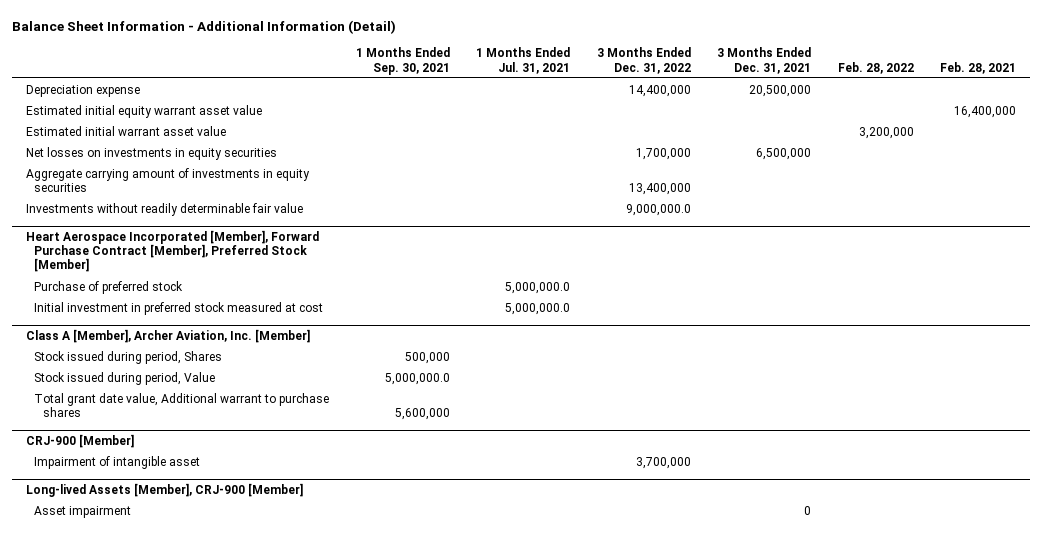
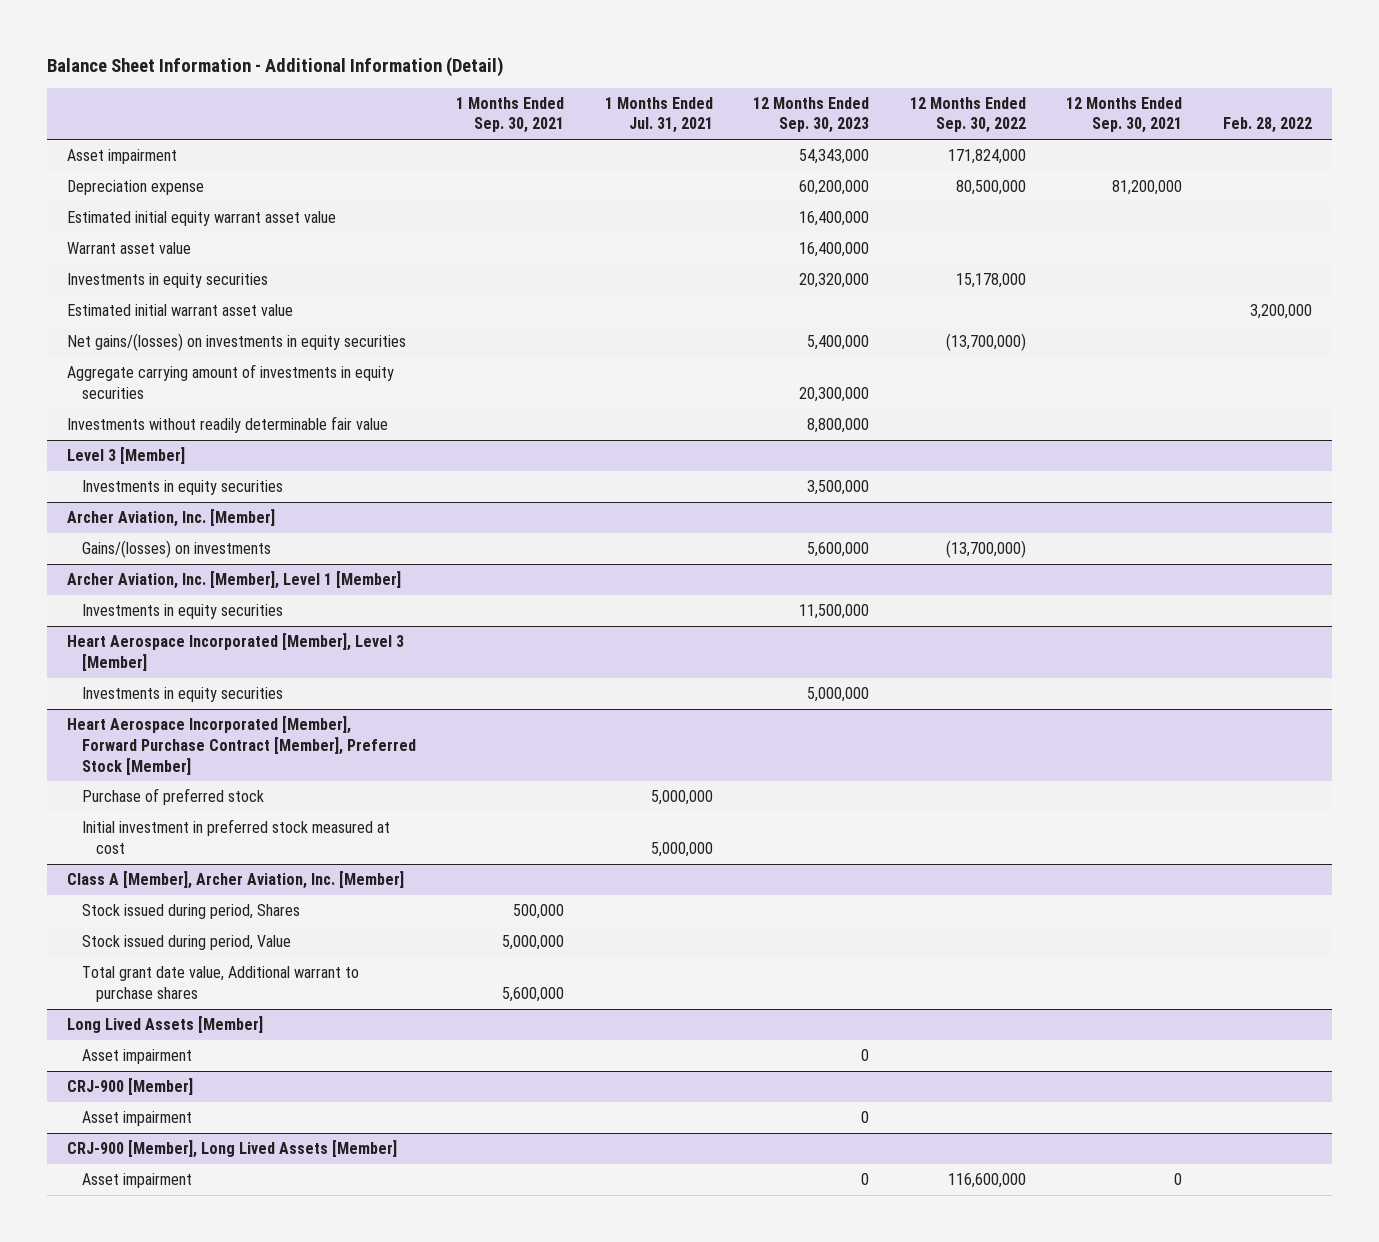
- | 1 Months Ended Sep. 30, 2021 | 1 Months Ended Jul. 31, 2021 | 3 Months Ended Dec. 31, 2022 | 3 Months Ended Dec. 31, 2021 | Feb. 28, 2022 | Feb. 28, 2021
+ | 1 Months Ended Sep. 30, 2021 | 1 Months Ended Jul. 31, 2021 | 12 Months Ended Sep. 30, 2023 | 12 Months Ended Sep. 30, 2022 | 12 Months Ended Sep. 30, 2021 | Feb. 28, 2022
+ Asset impairment | | | 54,343,000 | 171,824,000 | |
+ Warrant asset value | | | 16,400,000 | | |
+ Investments in equity securities | | | 20,320,000 | 15,178,000 | |
- Net losses on investments in equity securities | | | 1,700,000 | 6,500,000 | |
+ Net gains/(losses) on investments in equity securities | | | 5,400,000 | (13,700,000) | |
+ Level 3 [Member]
+ Investments in equity securities | | | 3,500,000 | | |
+ Archer Aviation, Inc. [Member]
+ Gains/(losses) on investments | | | 5,600,000 | (13,700,000) | |
+ Archer Aviation, Inc. [Member], Level 1 [Member]
+ Investments in equity securities | | | 11,500,000 | | |
+ Heart Aerospace Incorporated [Member], Level 3 [Member]
+ Investments in equity securities | | | 5,000,000 | | |
@ Heart Aerospace Incorporated [Member], Forward Purchase Contract [Member], Preferred Stock [Member]
- Purchase of preferred stock | | 5,000,000.0 | | | |
- Initial investment in preferred stock measured at cost | | 5,000,000.0 | | | |
+ Purchase of preferred stock | | 5,000,000 | | | |
+ Initial investment in preferred stock measured at cost | | 5,000,000 | | | |
@ Class A [Member], Archer Aviation, Inc. [Member]
- Stock issued during period, Value | 5,000,000.0 | | | | |
+ Stock issued during period, Value | 5,000,000 | | | | |
+ Long Lived Assets [Member]
+ Asset impairment | | | 0 | | |
@ CRJ-900 [Member]
- Impairment of intangible asset | | | 3,700,000 | | |
- Long-lived Assets [Member], CRJ-900 [Member]
@ CRJ-900 [Member]
+ Asset impairment | | | 0 | | |
+ CRJ-900 [Member], Long Lived Assets [Member]

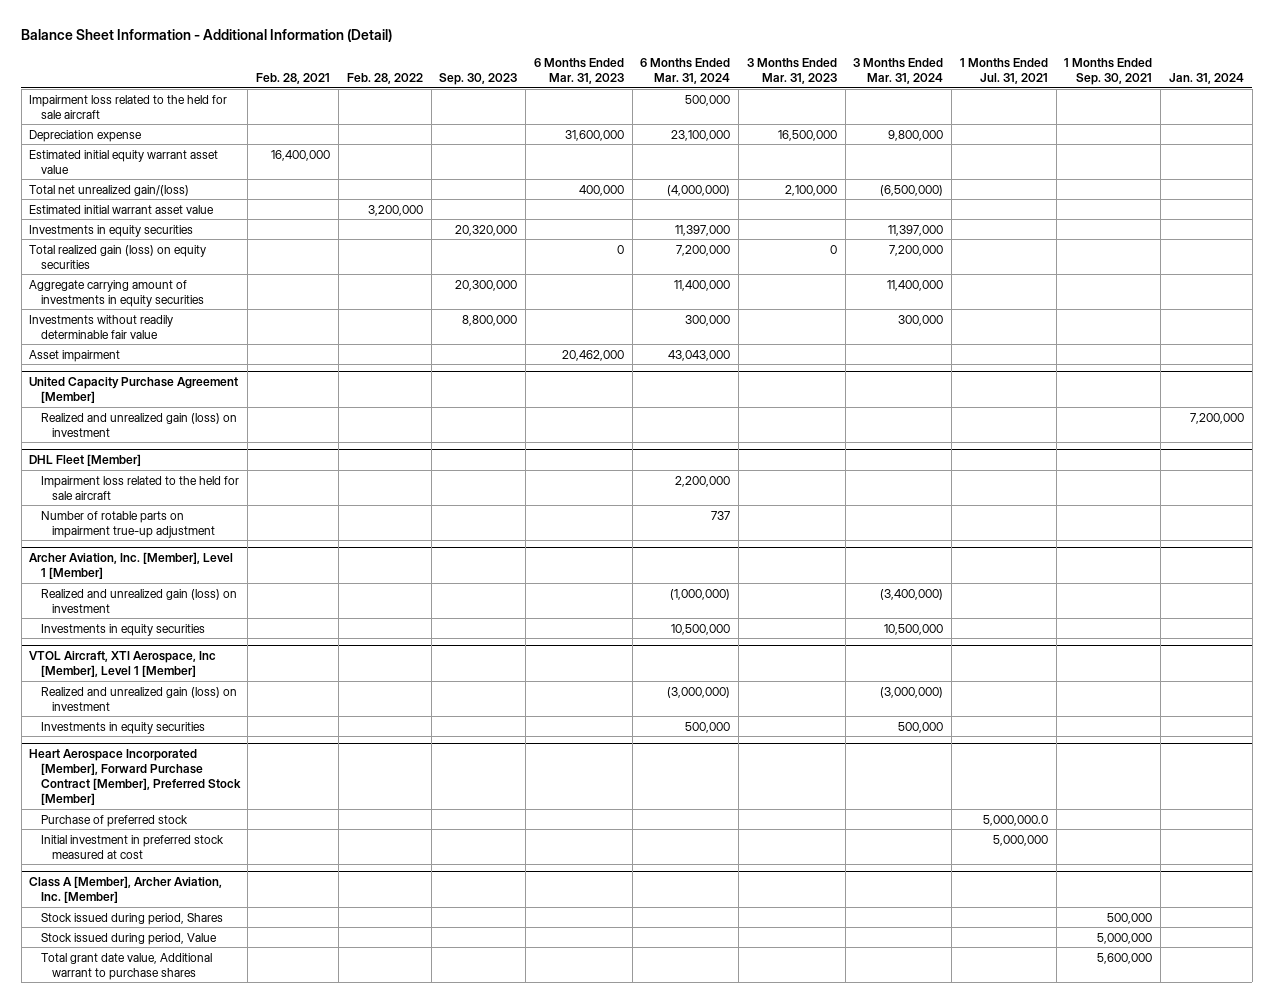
- | 1 Months Ended Sep. 30, 2021 | 1 Months Ended Jul. 31, 2021 | 12 Months Ended Sep. 30, 2023 | 12 Months Ended Sep. 30, 2022 | 12 Months Ended Sep. 30, 2021 | Feb. 28, 2022
+ | Feb. 28, 2021 | Feb. 28, 2022 | Sep. 30, 2023 | 6 Months Ended Mar. 31, 2023 | 6 Months Ended Mar. 31, 2024 | 3 Months Ended Mar. 31, 2023 | 3 Months Ended Mar. 31, 2024 | 1 Months Ended Jul. 31, 2021 | 1 Months Ended Sep. 30, 2021 | Jan. 31, 2024
+ Impairment loss related to the held for sale aircraft | | | | | 500,000 | | | | |
- Warrant asset value | | | 16,400,000 | | |
+ Total net unrealized gain/(loss) | | | | 400,000 | (4,000,000) | 2,100,000 | (6,500,000) | | |
- Net gains/(losses) on investments in equity securities | | | 5,400,000 | (13,700,000) | |
moved down: Investments in equity securities | | | 20,320,000 | | 11,397,000 | | 11,397,000 | | |
+ Total realized gain (loss) on equity securities | | | | 0 | 7,200,000 | 0 | 7,200,000 | | |
- Level 3 [Member]
- Investments in equity securities | | | 3,500,000 | | |
- Archer Aviation, Inc. [Member]
- Gains/(losses) on investments | | | 5,600,000 | (13,700,000) | |
moved down: Asset impairment | | | | 20,462,000 | 43,043,000 | | | | |
+ United Capacity Purchase Agreement [Member]
+ Realized and unrealized gain (loss) on investment | | | | | | | | | | 7,200,000
+ DHL Fleet [Member]
+ Impairment loss related to the held for sale aircraft | | | | | 2,200,000 | | | | |
+ Number of rotable parts on impairment true-up adjustment | | | | | 737 | | | | |
@ Archer Aviation, Inc. [Member], Level 1 [Member]
+ Realized and unrealized gain (loss) on investment | | | | | (1,000,000) | | (3,400,000) | | |
- Heart Aerospace Incorporated [Member], Level 3 [Member]
- Investments in equity securities | | | 5,000,000 | | |
+ VTOL Aircraft, XTI Aerospace, Inc [Member], Level 1 [Member]
+ Realized and unrealized gain (loss) on investment | | | | | (3,000,000) | | (3,000,000) | | |
+ Investments in equity securities | | | | | 500,000 | | 500,000 | | |
@ Heart Aerospace Incorporated [Member], Forward Purchase Contract [Member], Preferred Stock [Member]
- Purchase of preferred stock | | 5,000,000 | | | |
+ Purchase of preferred stock | | | | | | | | 5,000,000.0 | |
- Long Lived Assets [Member]
- Asset impairment | | | 0 | | |
- CRJ-900 [Member]
- Asset impairment | | | 0 | | |
- CRJ-900 [Member], Long Lived Assets [Member]
- Asset impairment | | | 0 | 116,600,000 | 0 |

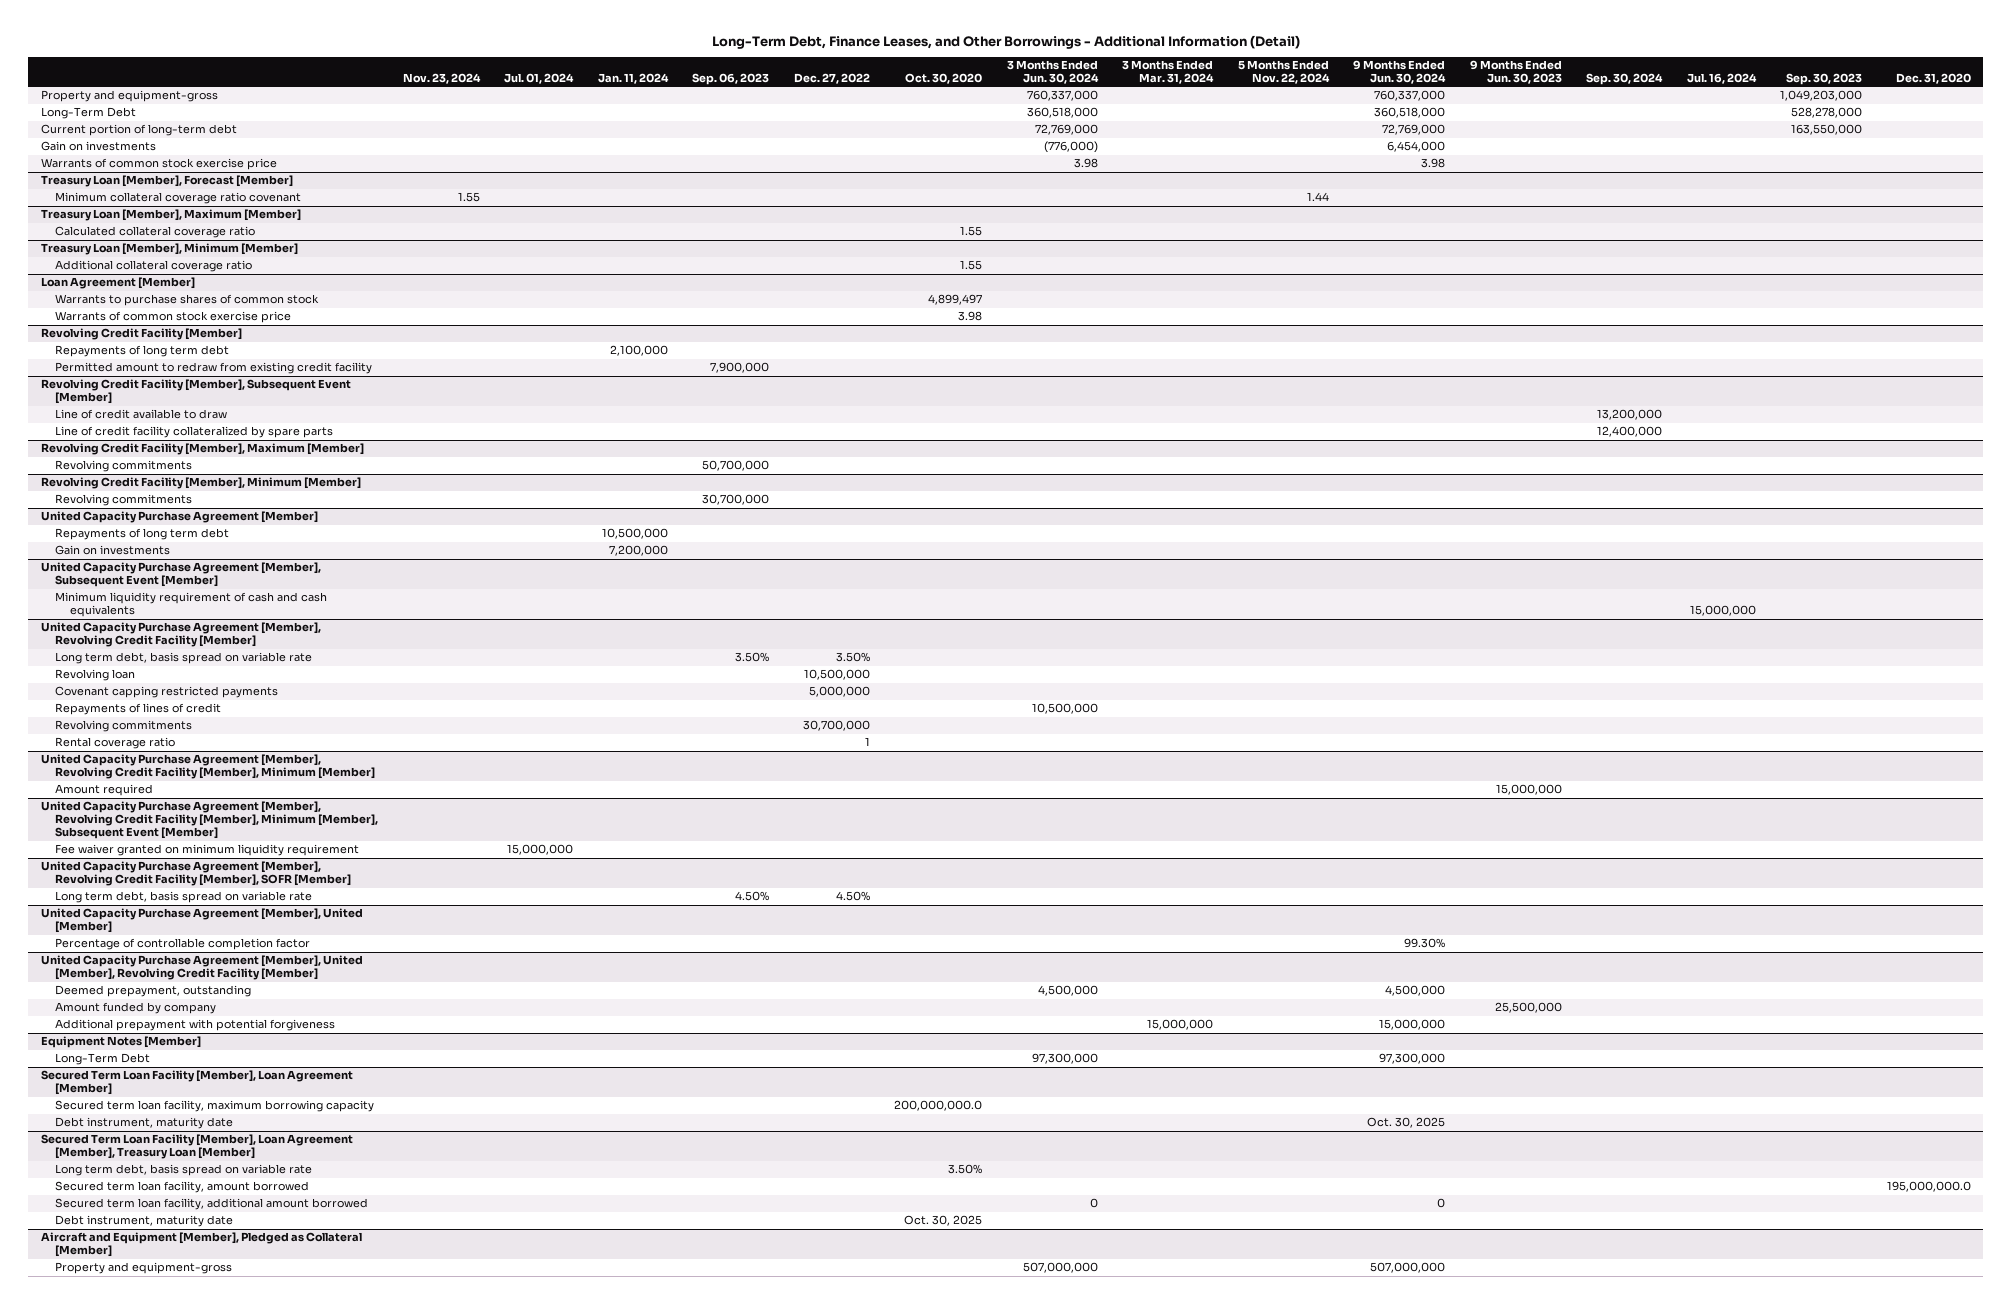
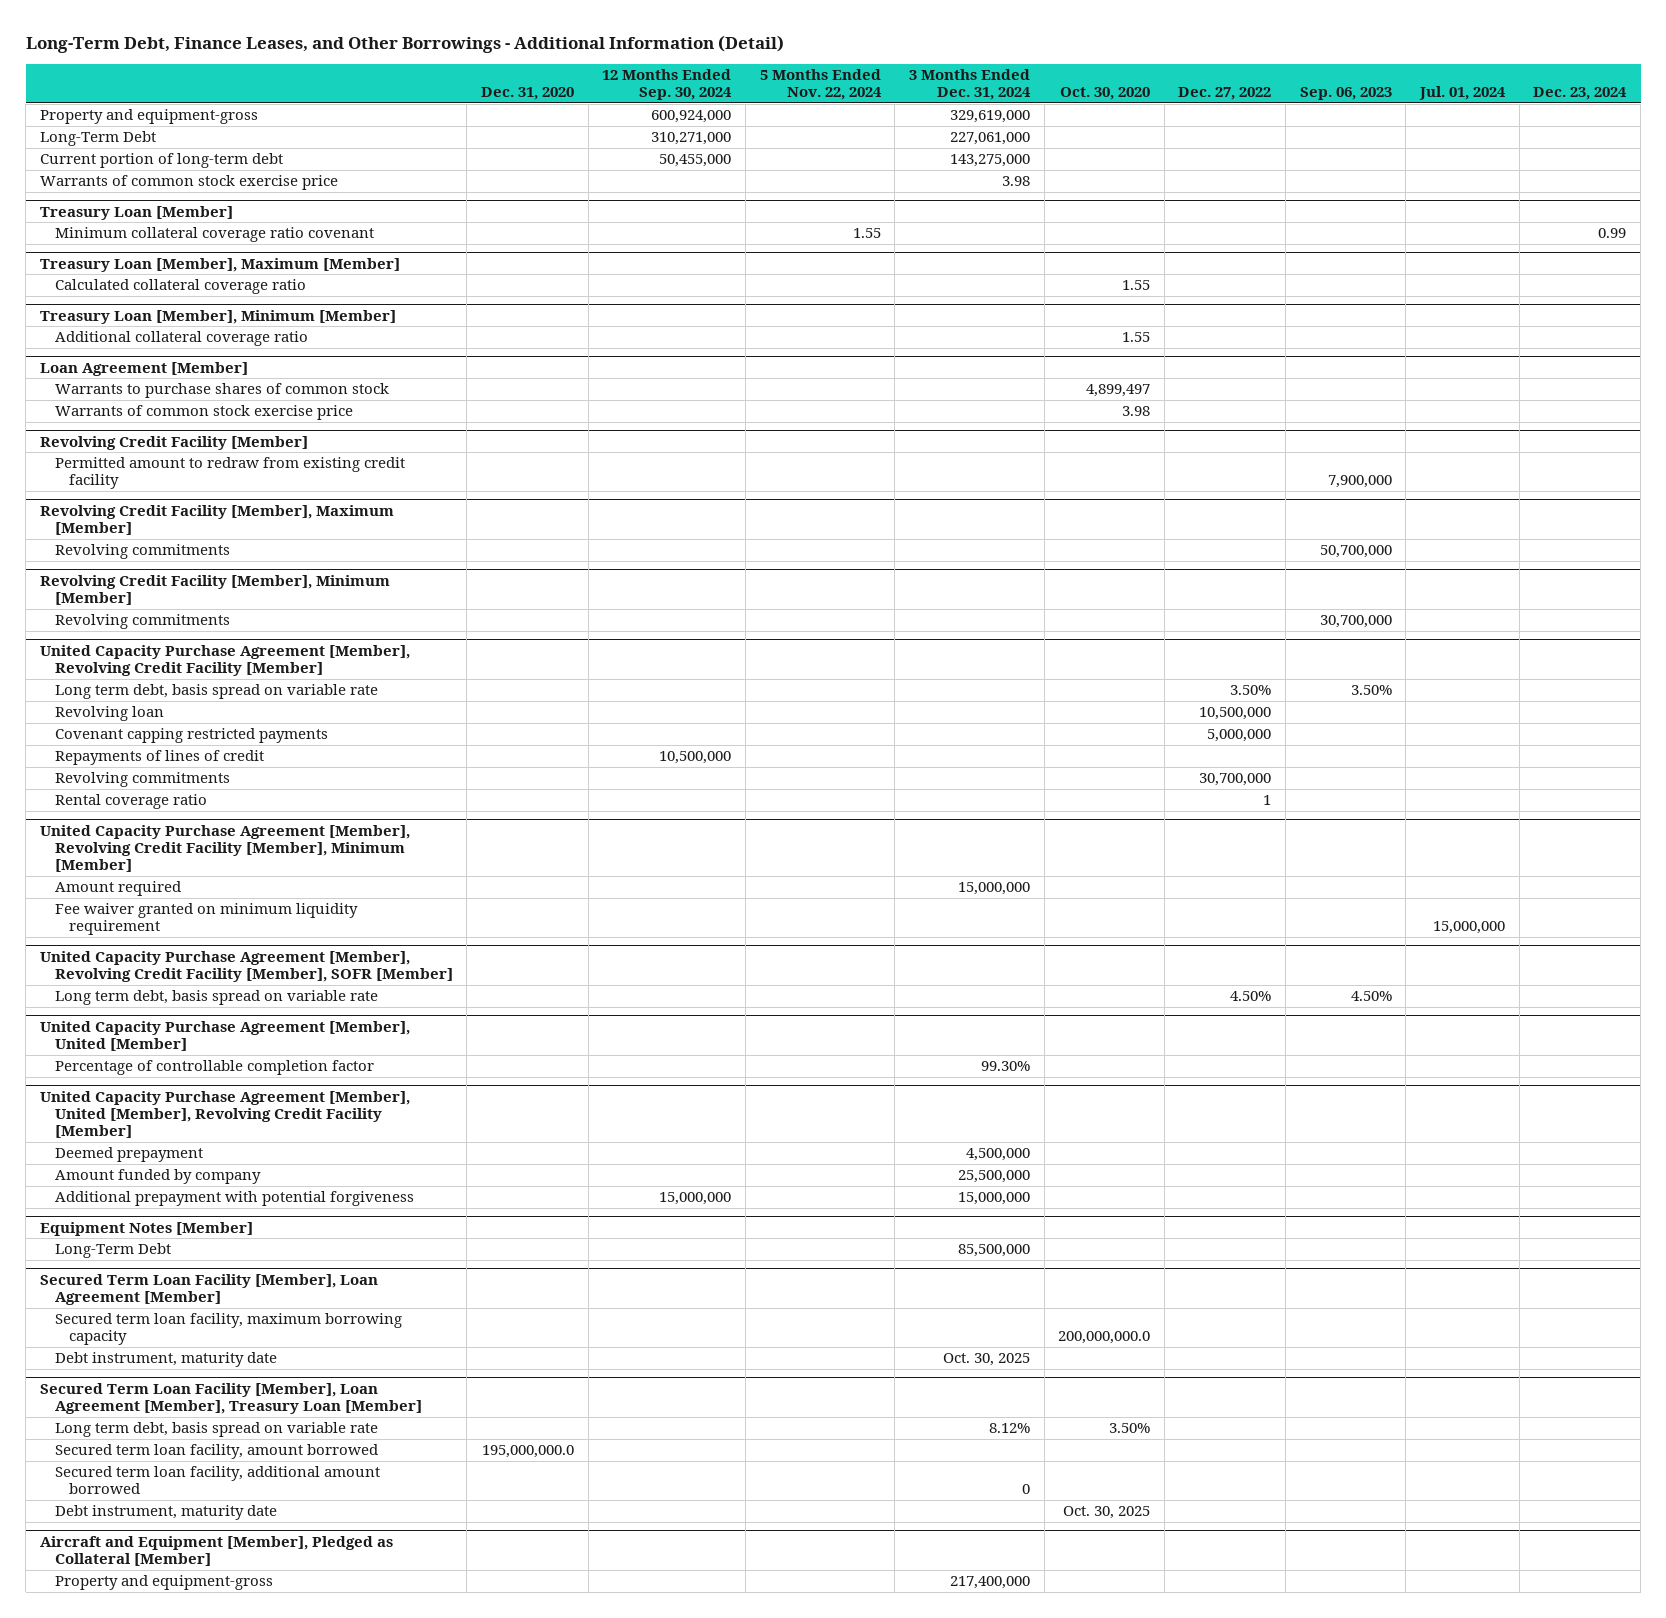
- | Nov. 23, 2024 | Jul. 01, 2024 | Jan. 11, 2024 | Sep. 06, 2023 | Dec. 27, 2022 | Oct. 30, 2020 | 3 Months Ended Jun. 30, 2024 | 3 Months Ended Mar. 31, 2024 | 5 Months Ended Nov. 22, 2024 | 9 Months Ended Jun. 30, 2024 | 9 Months Ended Jun. 30, 2023 | Sep. 30, 2024 | Jul. 16, 2024 | Sep. 30, 2023 | Dec. 31, 2020
+ | Dec. 31, 2020 | 12 Months Ended Sep. 30, 2024 | 5 Months Ended Nov. 22, 2024 | 3 Months Ended Dec. 31, 2024 | Oct. 30, 2020 | Dec. 27, 2022 | Sep. 06, 2023 | Jul. 01, 2024 | Dec. 23, 2024
- Gain on investments | | | | | | | (776,000) | | | 6,454,000 | | | | |
- Treasury Loan [Member], Forecast [Member]
- Minimum collateral coverage ratio covenant | 1.55 | | | | | | | | 1.44 | | | | | |
+ Treasury Loan [Member]
+ Minimum collateral coverage ratio covenant | | | 1.55 | | | | | | 0.99
@ Revolving Credit Facility [Member]
- Repayments of long term debt | | | 2,100,000 | | | | | | | | | | | |
- Revolving Credit Facility [Member], Subsequent Event [Member]
- Line of credit available to draw | | | | | | | | | | | | 13,200,000 | | |
- Line of credit facility collateralized by spare parts | | | | | | | | | | | | 12,400,000 | | |
- United Capacity Purchase Agreement [Member]
- Repayments of long term debt | | | 10,500,000 | | | | | | | | | | | |
- Gain on investments | | | 7,200,000 | | | | | | | | | | | |
- United Capacity Purchase Agreement [Member], Subsequent Event [Member]
- Minimum liquidity requirement of cash and cash equivalents | | | | | | | | | | | | | 15,000,000 | |
- United Capacity Purchase Agreement [Member], Revolving Credit Facility [Member], Minimum [Member], Subsequent Event [Member]
- Fee waiver granted on minimum liquidity requirement | | 15,000,000 | | | | | | | | | | | | |
@ United Capacity Purchase Agreement [Member], Revolving Credit Facility [Member], Minimum [Member]
+ Fee waiver granted on minimum liquidity requirement | | | | | | | | 15,000,000 |
@ United Capacity Purchase Agreement [Member], United [Member], Revolving Credit Facility [Member]
- Deemed prepayment, outstanding | | | | | | | 4,500,000 | | | 4,500,000 | | | | |
+ Deemed prepayment | | | | 4,500,000 | | | | |

